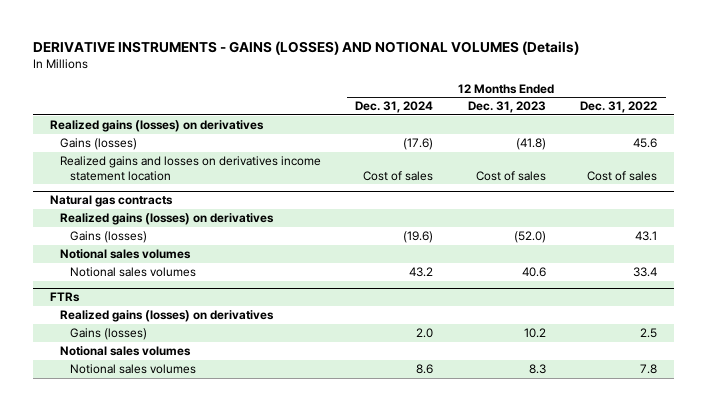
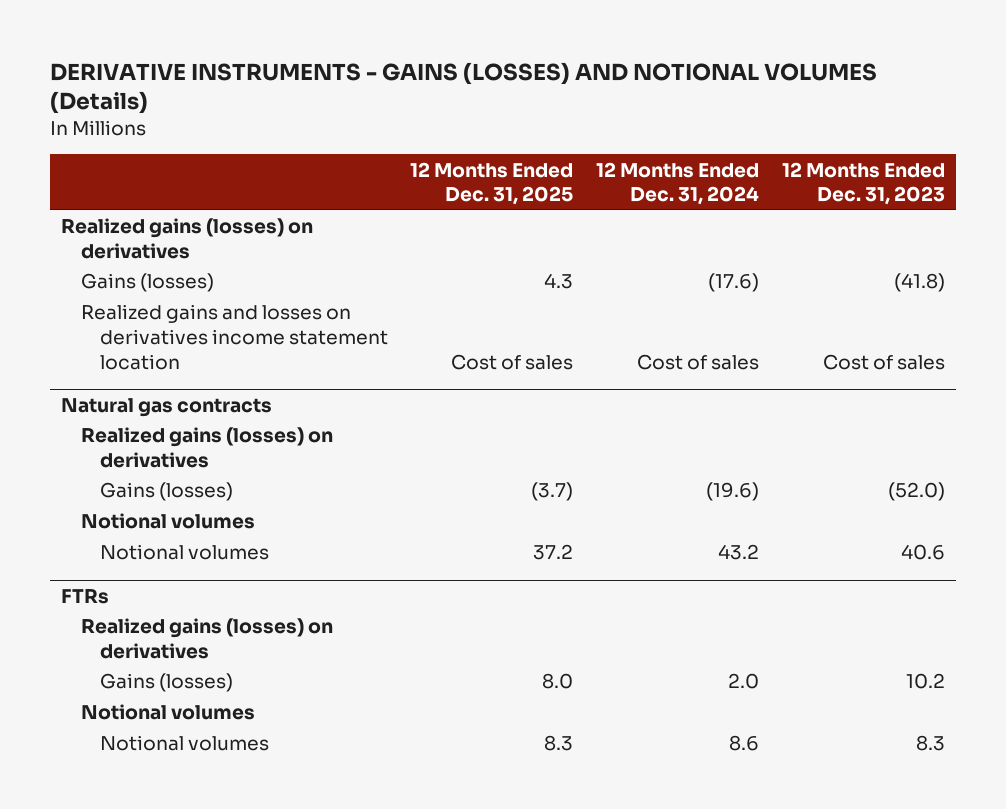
- | 12 Months Ended Dec. 31, 2024 | 12 Months Ended Dec. 31, 2023 | 12 Months Ended Dec. 31, 2022
+ | 12 Months Ended Dec. 31, 2025 | 12 Months Ended Dec. 31, 2024 | 12 Months Ended Dec. 31, 2023
@ Natural gas contracts
- Notional sales volumes
- Notional sales volumes | 43.2 | 40.6 | 33.4
+ Notional volumes
+ Notional volumes | 37.2 | 43.2 | 40.6
@ FTRs
- Notional sales volumes
- Notional sales volumes | 8.6 | 8.3 | 7.8
+ Notional volumes
+ Notional volumes | 8.3 | 8.6 | 8.3

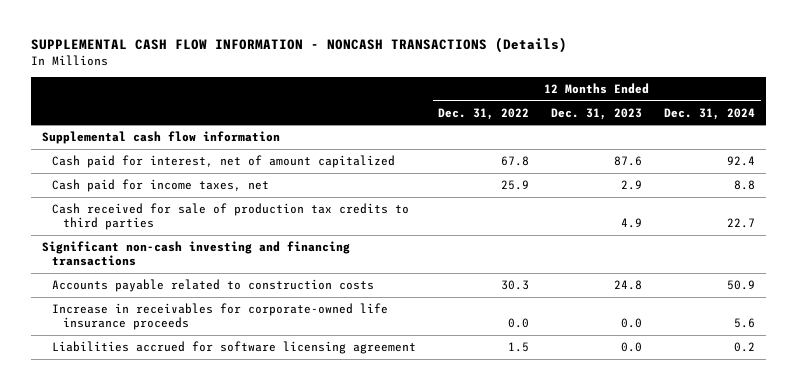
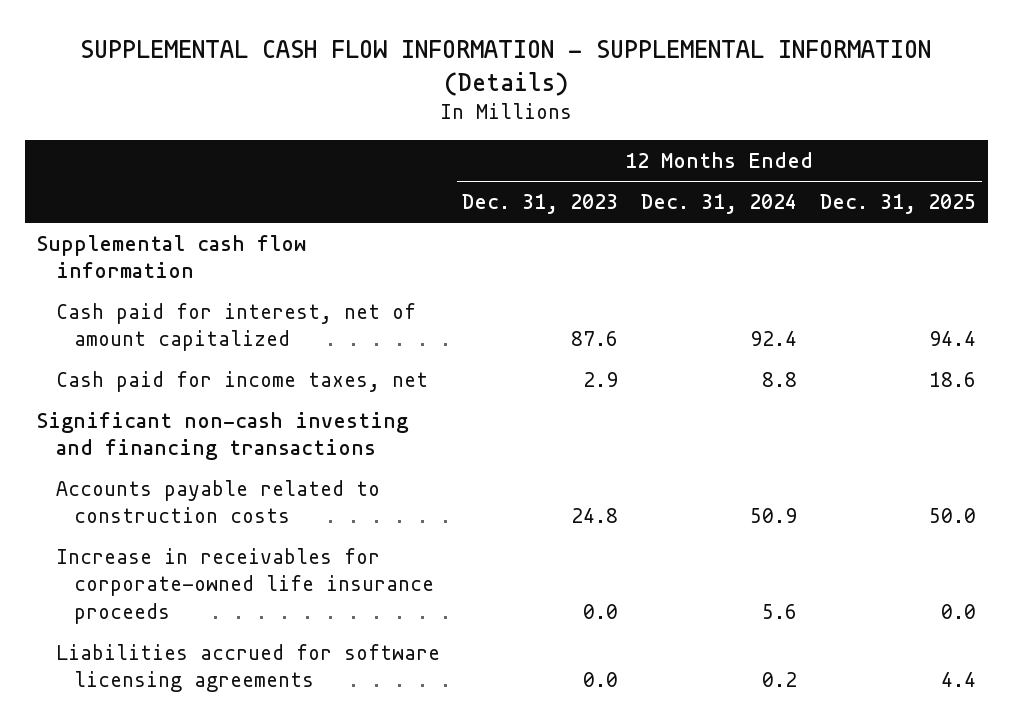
- SUPPLEMENTAL CASH FLOW INFORMATION - NONCASH TRANSACTIONS (Details)
+ SUPPLEMENTAL CASH FLOW INFORMATION - SUPPLEMENTAL INFORMATION (Details)
- | 12 Months Ended Dec. 31, 2022 | 12 Months Ended Dec. 31, 2023 | 12 Months Ended Dec. 31, 2024
+ | 12 Months Ended Dec. 31, 2023 | 12 Months Ended Dec. 31, 2024 | 12 Months Ended Dec. 31, 2025
- Cash received for sale of production tax credits to third parties | | 4.9 | 22.7
- Liabilities accrued for software licensing agreement | 1.5 | 0.0 | 0.2
+ Liabilities accrued for software licensing agreements | 0.0 | 0.2 | 4.4

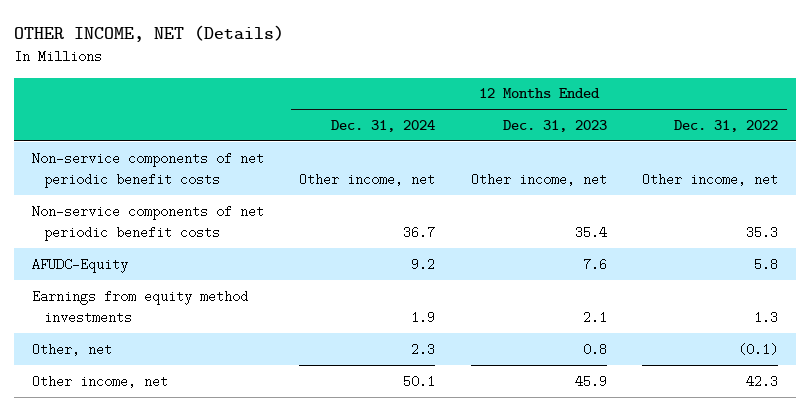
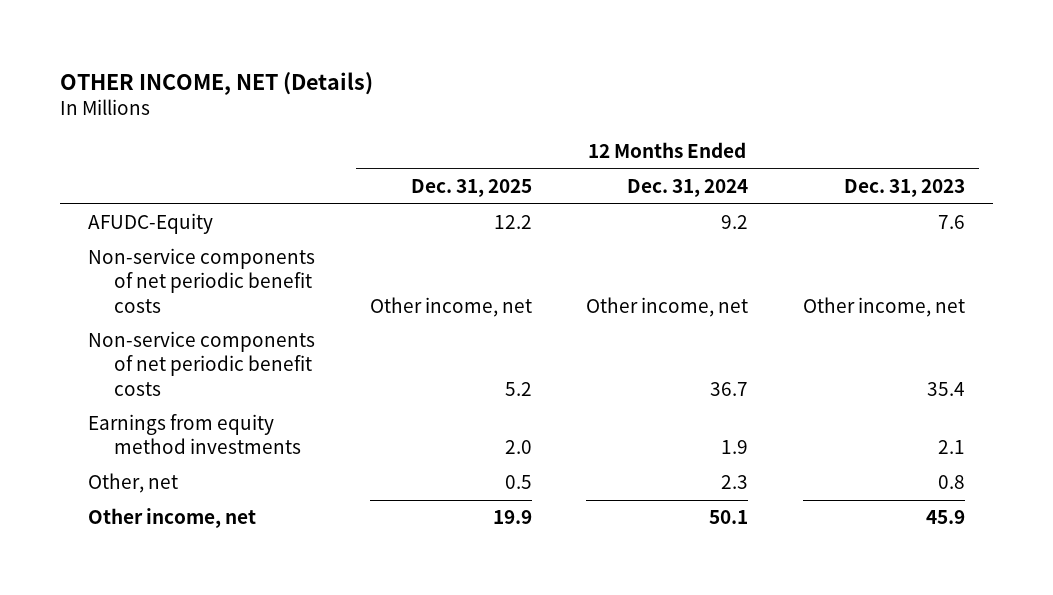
- | 12 Months Ended Dec. 31, 2024 | 12 Months Ended Dec. 31, 2023 | 12 Months Ended Dec. 31, 2022
+ | 12 Months Ended Dec. 31, 2025 | 12 Months Ended Dec. 31, 2024 | 12 Months Ended Dec. 31, 2023
moved up: AFUDC-Equity | 12.2 | 9.2 | 7.6

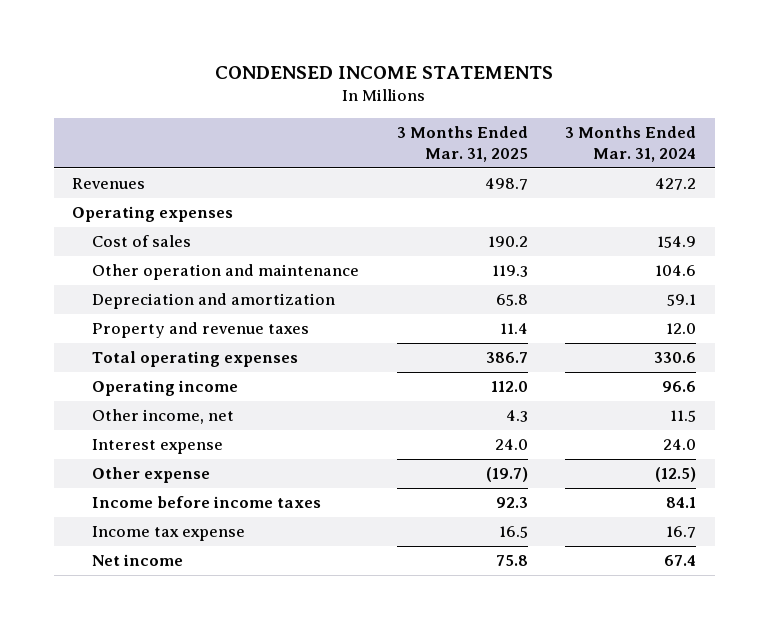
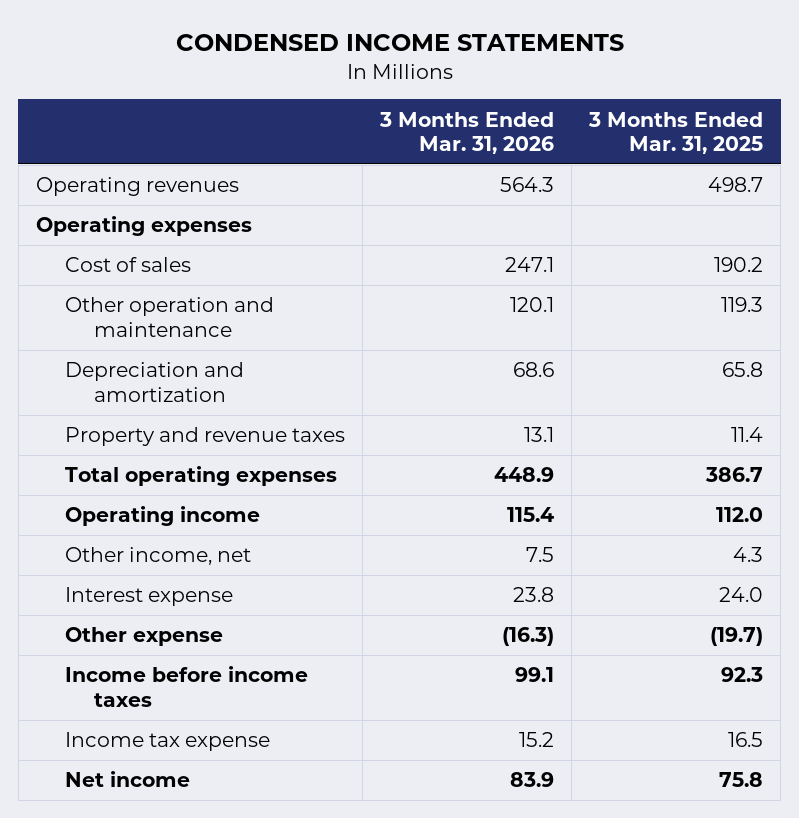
- | 3 Months Ended Mar. 31, 2025 | 3 Months Ended Mar. 31, 2024
+ | 3 Months Ended Mar. 31, 2026 | 3 Months Ended Mar. 31, 2025
- Revenues | 498.7 | 427.2
+ Operating revenues | 564.3 | 498.7

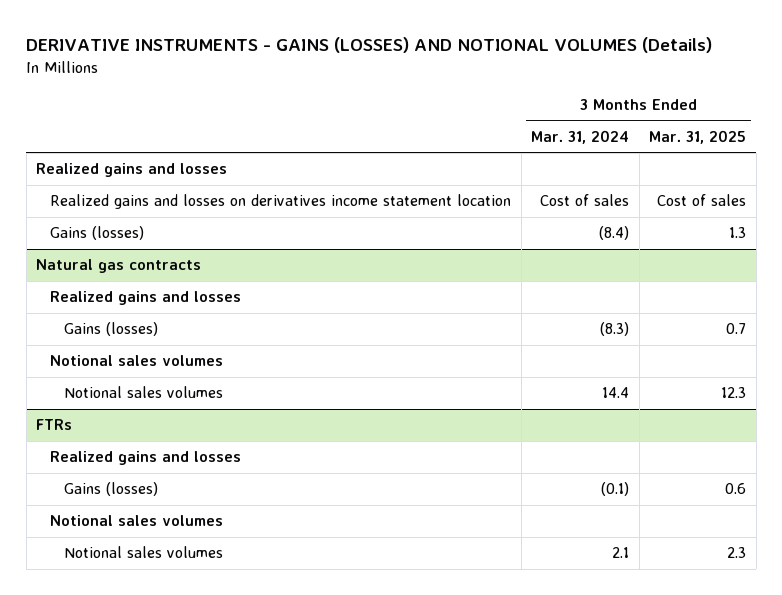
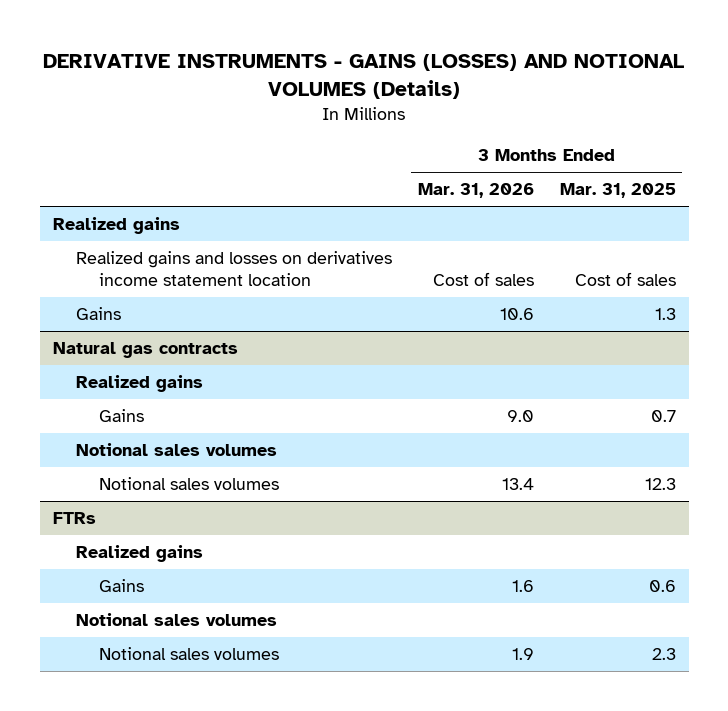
- | 3 Months Ended Mar. 31, 2024 | 3 Months Ended Mar. 31, 2025
+ | 3 Months Ended Mar. 31, 2026 | 3 Months Ended Mar. 31, 2025
- Realized gains and losses
+ Realized gains
- Gains (losses) | (8.4) | 1.3
+ Gains | 10.6 | 1.3
@ Natural gas contracts
- Realized gains and losses
- Gains (losses) | (8.3) | 0.7
+ Realized gains
+ Gains | 9.0 | 0.7
@ FTRs
- Realized gains and losses
- Gains (losses) | (0.1) | 0.6
+ Realized gains
+ Gains | 1.6 | 0.6

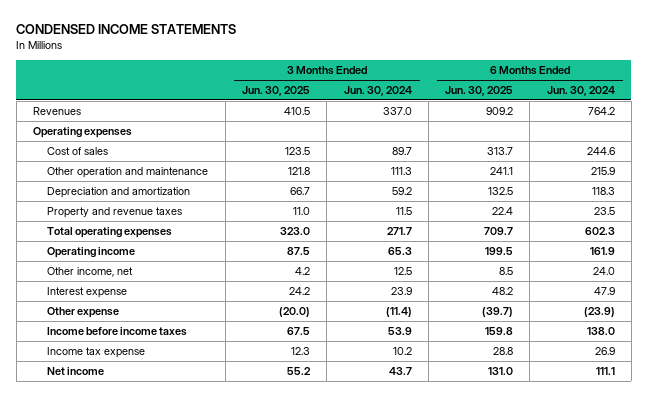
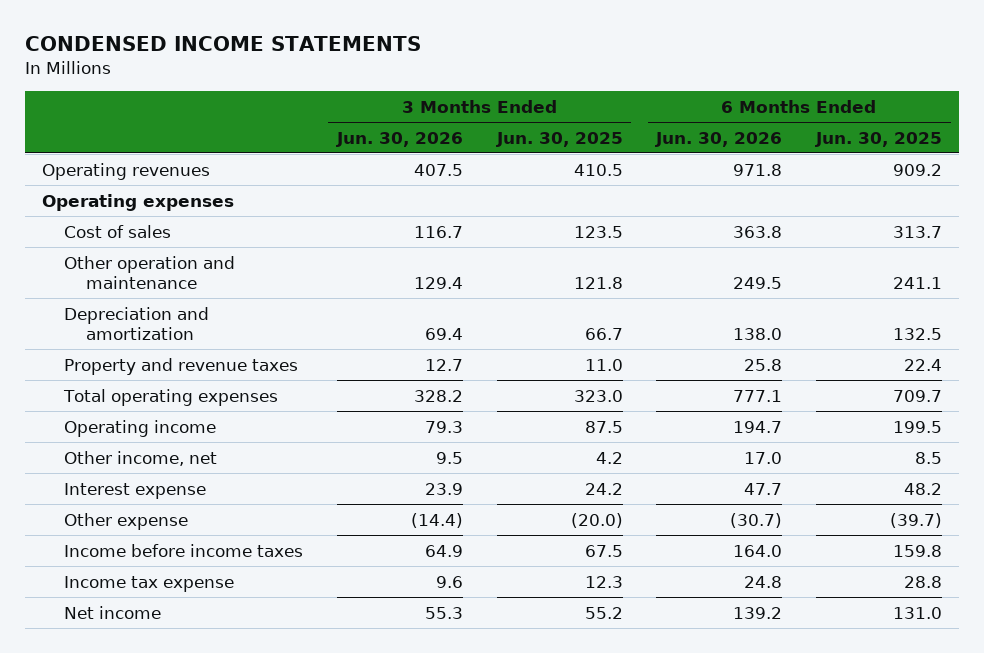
- | 3 Months Ended Jun. 30, 2025 | 3 Months Ended Jun. 30, 2024 | 6 Months Ended Jun. 30, 2025 | 6 Months Ended Jun. 30, 2024
+ | 3 Months Ended Jun. 30, 2026 | 3 Months Ended Jun. 30, 2025 | 6 Months Ended Jun. 30, 2026 | 6 Months Ended Jun. 30, 2025
- Revenues | 410.5 | 337.0 | 909.2 | 764.2
+ Operating revenues | 407.5 | 410.5 | 971.8 | 909.2

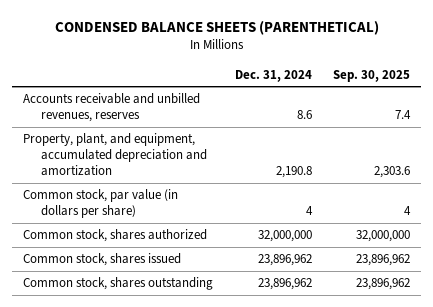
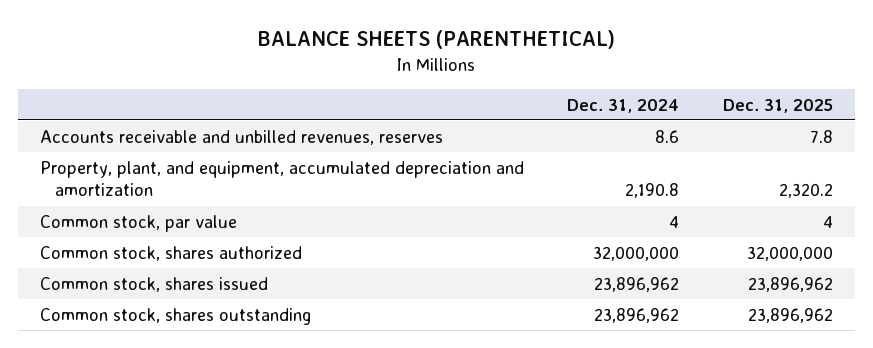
- CONDENSED BALANCE SHEETS (PARENTHETICAL)
+ BALANCE SHEETS (PARENTHETICAL)
- | Dec. 31, 2024 | Sep. 30, 2025
+ | Dec. 31, 2024 | Dec. 31, 2025
- Common stock, par value (in dollars per share) | 4 | 4
+ Common stock, par value | 4 | 4

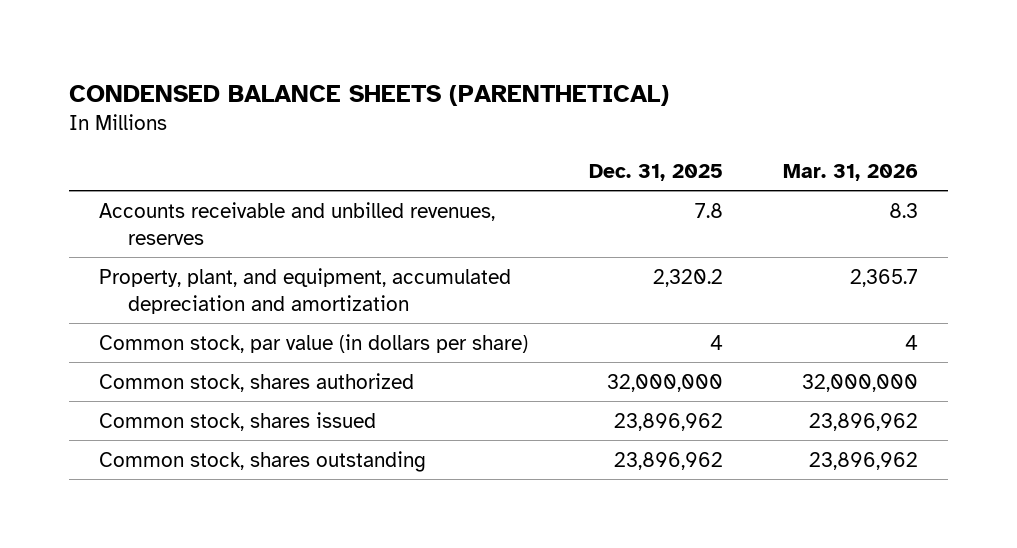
- BALANCE SHEETS (PARENTHETICAL)
+ CONDENSED BALANCE SHEETS (PARENTHETICAL)
- | Dec. 31, 2024 | Dec. 31, 2025
+ | Dec. 31, 2025 | Mar. 31, 2026
- Common stock, par value | 4 | 4
+ Common stock, par value (in dollars per share) | 4 | 4

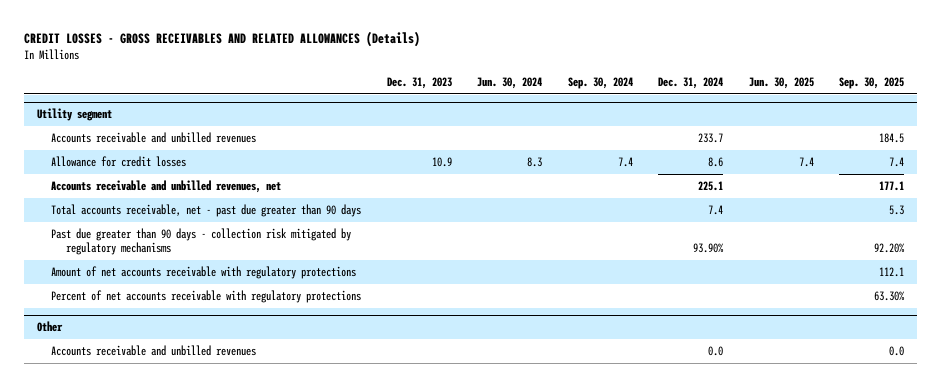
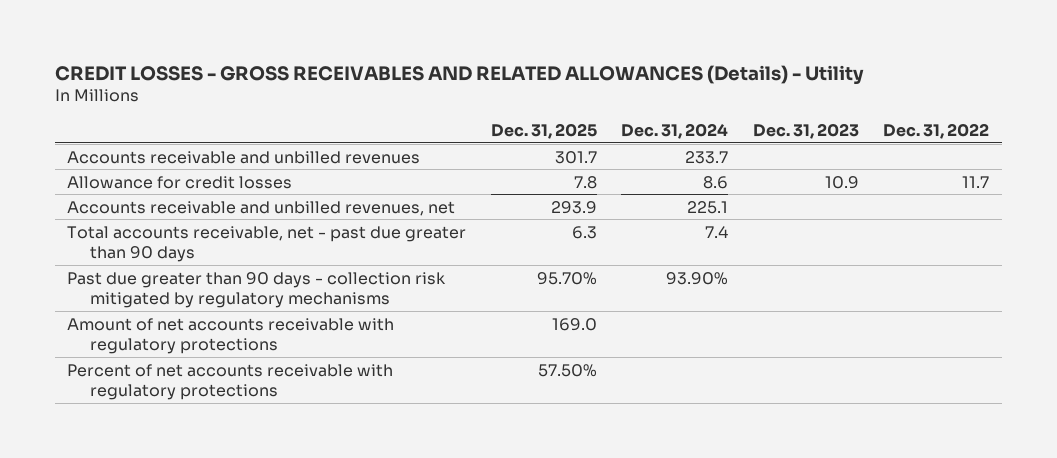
- CREDIT LOSSES - GROSS RECEIVABLES AND RELATED ALLOWANCES (Details)
+ CREDIT LOSSES - GROSS RECEIVABLES AND RELATED ALLOWANCES (Details) - Utility
- | Dec. 31, 2023 | Jun. 30, 2024 | Sep. 30, 2024 | Dec. 31, 2024 | Jun. 30, 2025 | Sep. 30, 2025
+ | Dec. 31, 2025 | Dec. 31, 2024 | Dec. 31, 2023 | Dec. 31, 2022
- Utility segment
- Other
- Accounts receivable and unbilled revenues | | | | 0.0 | | 0.0

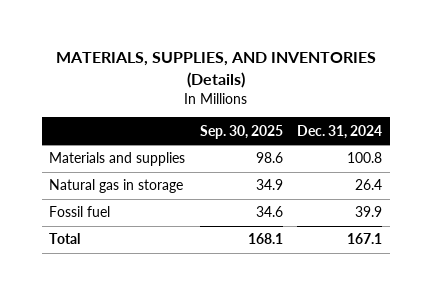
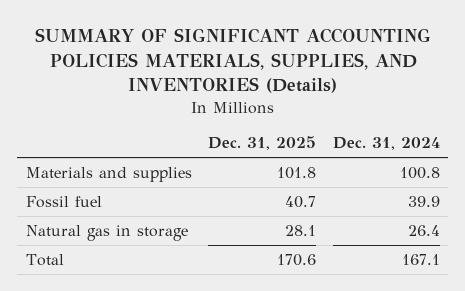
- MATERIALS, SUPPLIES, AND INVENTORIES (Details)
+ SUMMARY OF SIGNIFICANT ACCOUNTING POLICIES MATERIALS, SUPPLIES, AND INVENTORIES (Details)
- | Sep. 30, 2025 | Dec. 31, 2024
+ | Dec. 31, 2025 | Dec. 31, 2024
moved down: Natural gas in storage | 28.1 | 26.4

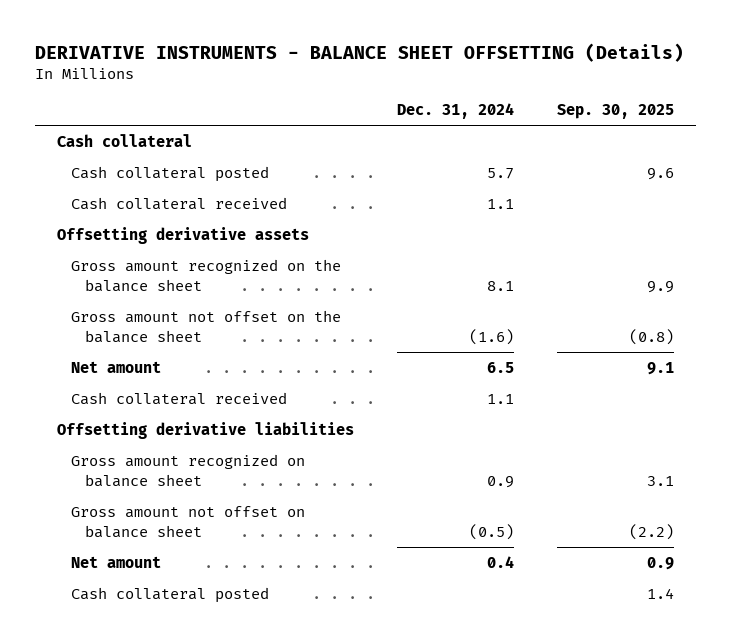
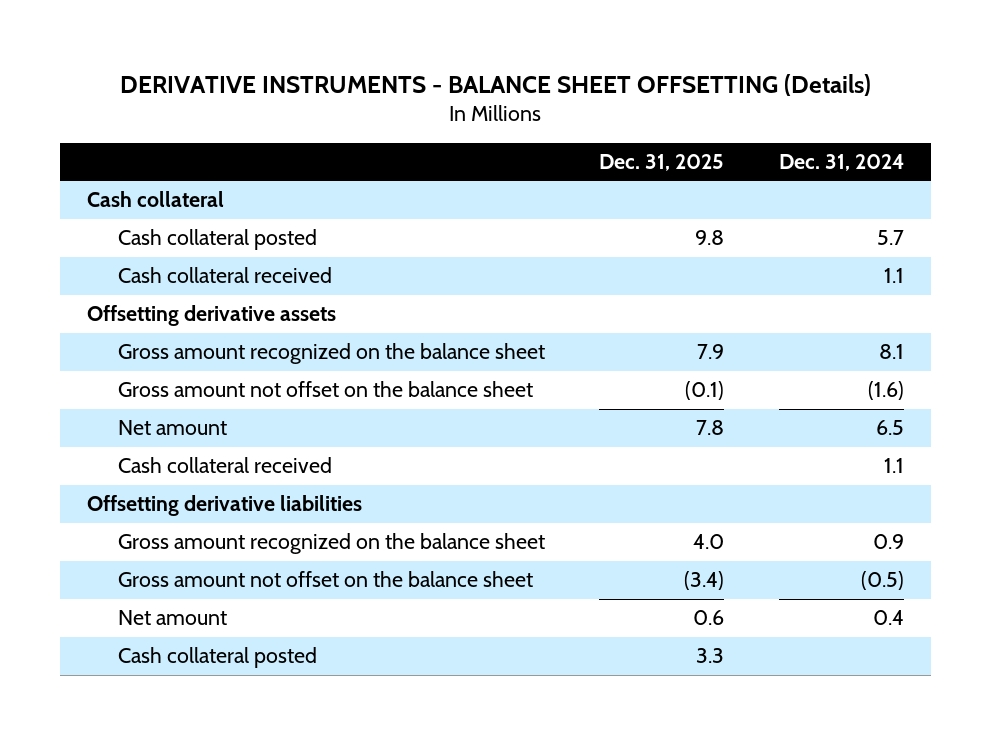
- | Dec. 31, 2024 | Sep. 30, 2025
+ | Dec. 31, 2025 | Dec. 31, 2024
- Gross amount recognized on balance sheet | 0.9 | 3.1
- Gross amount not offset on balance sheet | (0.5) | (2.2)
+ Gross amount recognized on the balance sheet | 4.0 | 0.9
+ Gross amount not offset on the balance sheet | (3.4) | (0.5)

